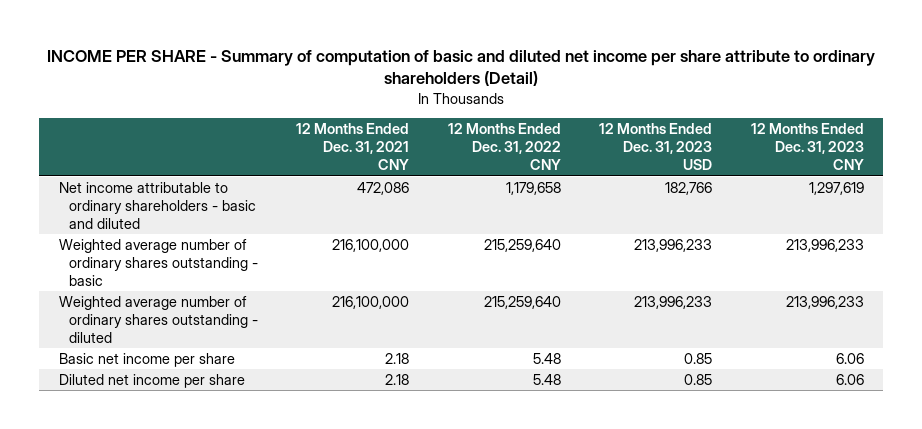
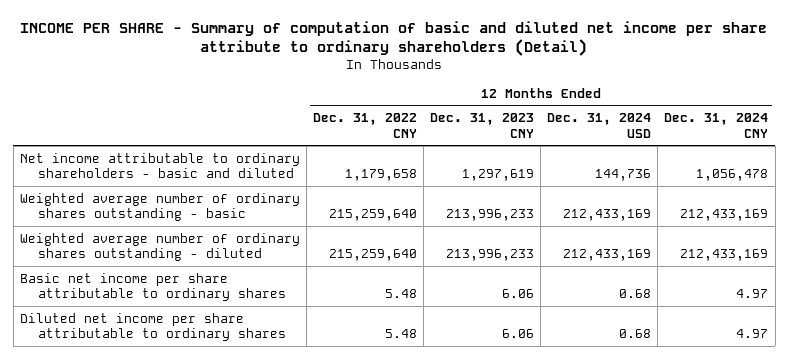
- | 12 Months Ended Dec. 31, 2021 CNY | 12 Months Ended Dec. 31, 2022 CNY | 12 Months Ended Dec. 31, 2023 USD | 12 Months Ended Dec. 31, 2023 CNY
+ | 12 Months Ended Dec. 31, 2022 CNY | 12 Months Ended Dec. 31, 2023 CNY | 12 Months Ended Dec. 31, 2024 USD | 12 Months Ended Dec. 31, 2024 CNY
- Basic net income per share | 2.18 | 5.48 | 0.85 | 6.06
- Diluted net income per share | 2.18 | 5.48 | 0.85 | 6.06
+ Basic net income per share attributable to ordinary shares | 5.48 | 6.06 | 0.68 | 4.97
+ Diluted net income per share attributable to ordinary shares | 5.48 | 6.06 | 0.68 | 4.97

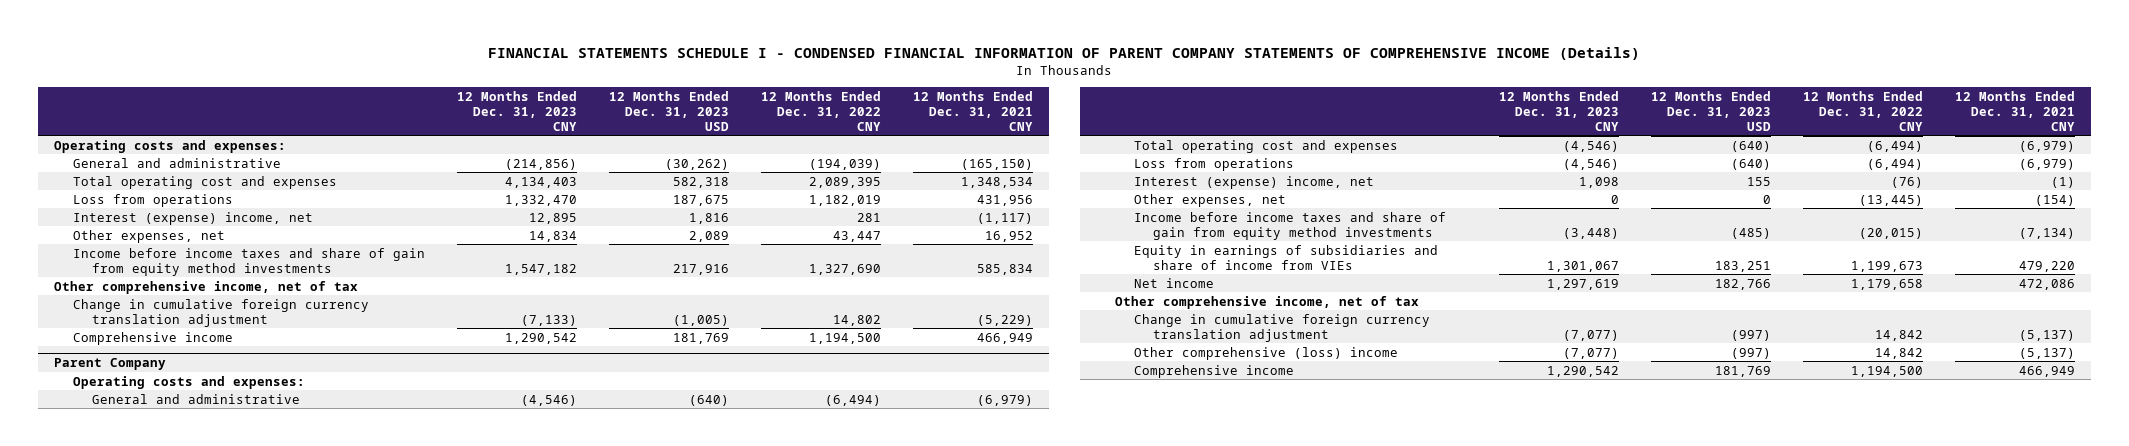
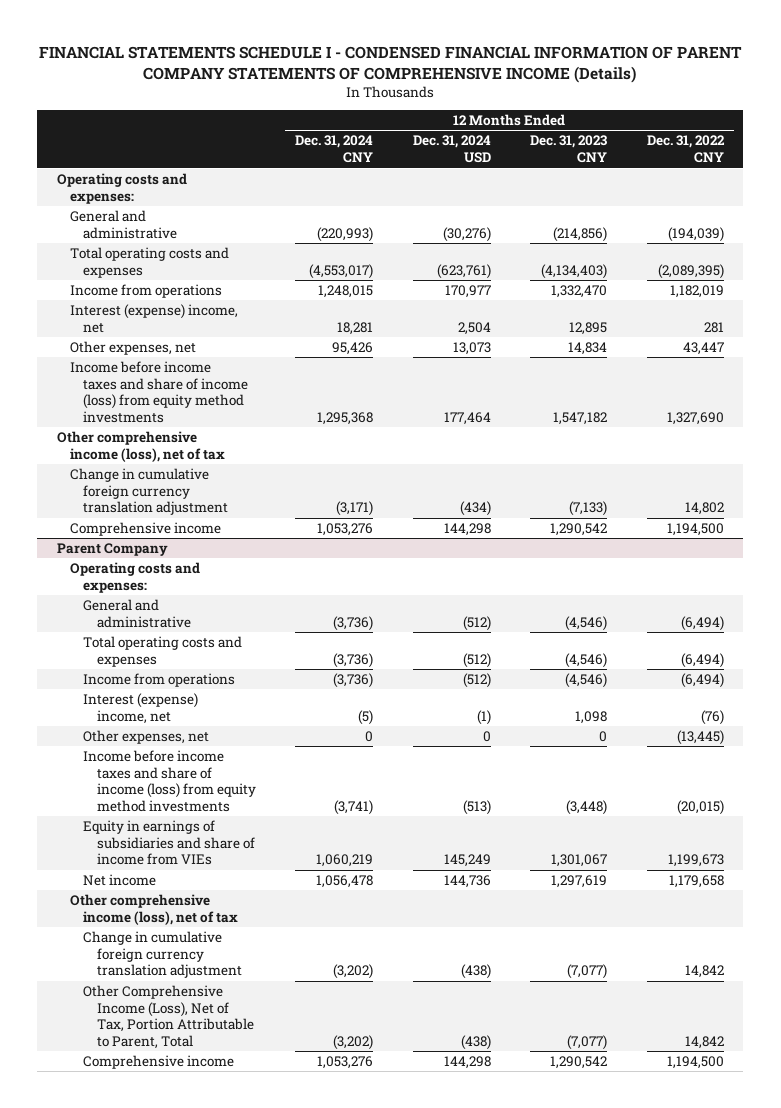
- | 12 Months Ended Dec. 31, 2023 CNY | 12 Months Ended Dec. 31, 2023 USD | 12 Months Ended Dec. 31, 2022 CNY | 12 Months Ended Dec. 31, 2021 CNY
+ | 12 Months Ended Dec. 31, 2024 CNY | 12 Months Ended Dec. 31, 2024 USD | 12 Months Ended Dec. 31, 2023 CNY | 12 Months Ended Dec. 31, 2022 CNY
- Total operating cost and expenses | 4,134,403 | 582,318 | 2,089,395 | 1,348,534
- Loss from operations | 1,332,470 | 187,675 | 1,182,019 | 431,956
+ Total operating costs and expenses | (4,553,017) | (623,761) | (4,134,403) | (2,089,395)
+ Income from operations | 1,248,015 | 170,977 | 1,332,470 | 1,182,019
- Income before income taxes and share of gain from equity method investments | 1,547,182 | 217,916 | 1,327,690 | 585,834
- Other comprehensive income, net of tax
+ Income before income taxes and share of income (loss) from equity method investments | 1,295,368 | 177,464 | 1,547,182 | 1,327,690
+ Other comprehensive income (loss), net of tax
@ Parent Company
- Total operating cost and expenses | (4,546) | (640) | (6,494) | (6,979)
- Loss from operations | (4,546) | (640) | (6,494) | (6,979)
+ Total operating costs and expenses | (3,736) | (512) | (4,546) | (6,494)
+ Income from operations | (3,736) | (512) | (4,546) | (6,494)
- Income before income taxes and share of gain from equity method investments | (3,448) | (485) | (20,015) | (7,134)
+ Income before income taxes and share of income (loss) from equity method investments | (3,741) | (513) | (3,448) | (20,015)
- Other comprehensive income, net of tax
+ Other comprehensive income (loss), net of tax
- Other comprehensive (loss) income | (7,077) | (997) | 14,842 | (5,137)
+ Other Comprehensive Income (Loss), Net of Tax, Portion Attributable to Parent, Total | (3,202) | (438) | (7,077) | 14,842

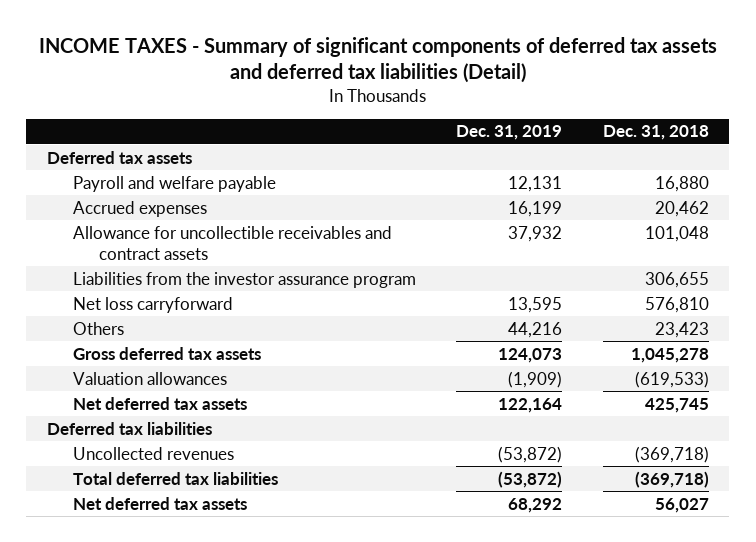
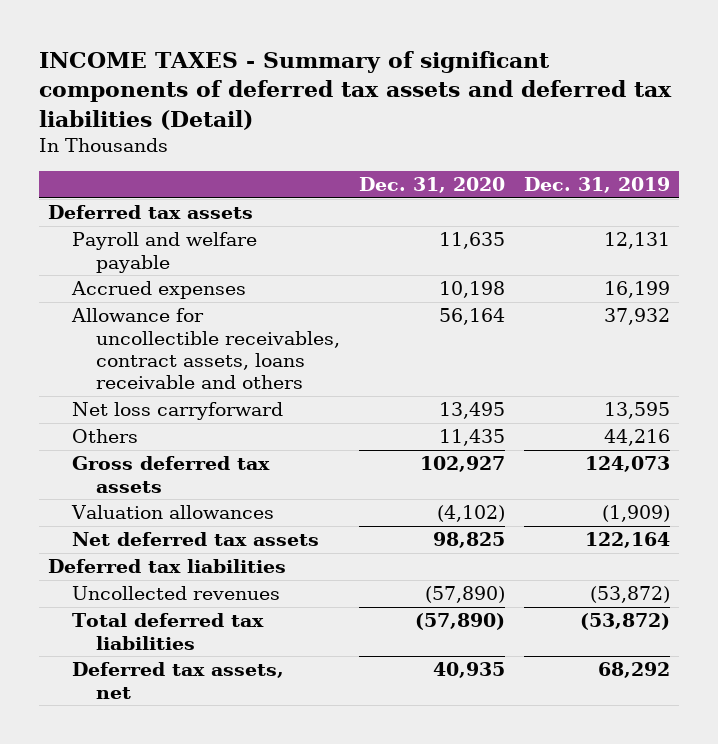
- | Dec. 31, 2019 | Dec. 31, 2018
+ | Dec. 31, 2020 | Dec. 31, 2019
- Allowance for uncollectible receivables and contract assets | 37,932 | 101,048
- Liabilities from the investor assurance program | | 306,655
+ Allowance for uncollectible receivables, contract assets, loans receivable and others | 56,164 | 37,932
- Net deferred tax assets | 68,292 | 56,027
+ Deferred tax assets, net | 40,935 | 68,292

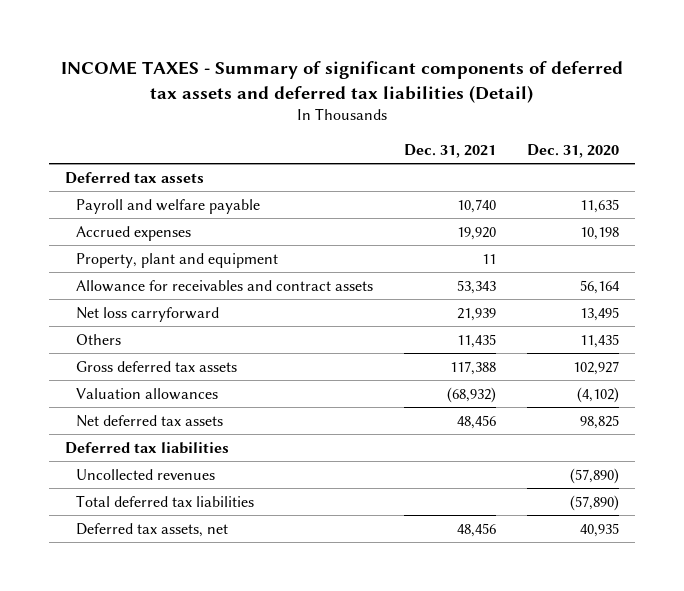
- | Dec. 31, 2020 | Dec. 31, 2019
+ | Dec. 31, 2021 | Dec. 31, 2020
- Allowance for uncollectible receivables, contract assets, loans receivable and others | 56,164 | 37,932
+ Property, plant and equipment | 11 |
+ Allowance for receivables and contract assets | 53,343 | 56,164

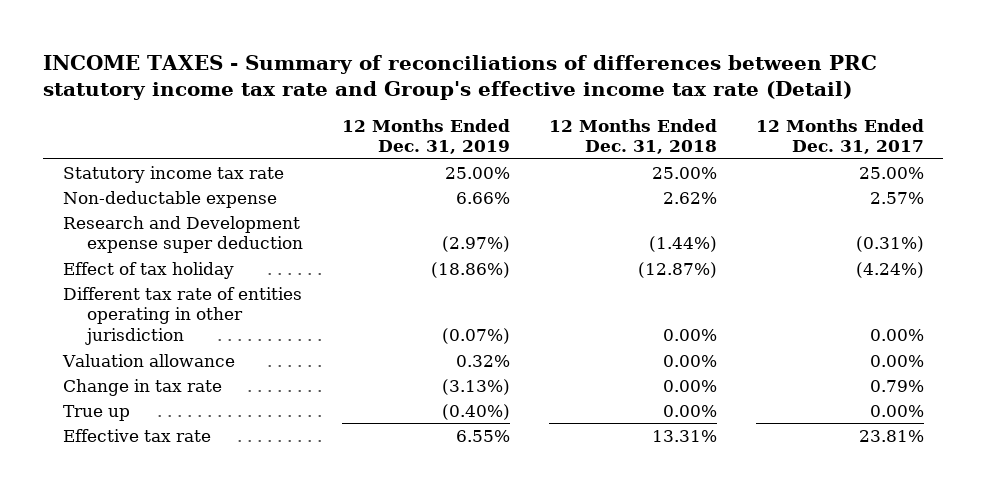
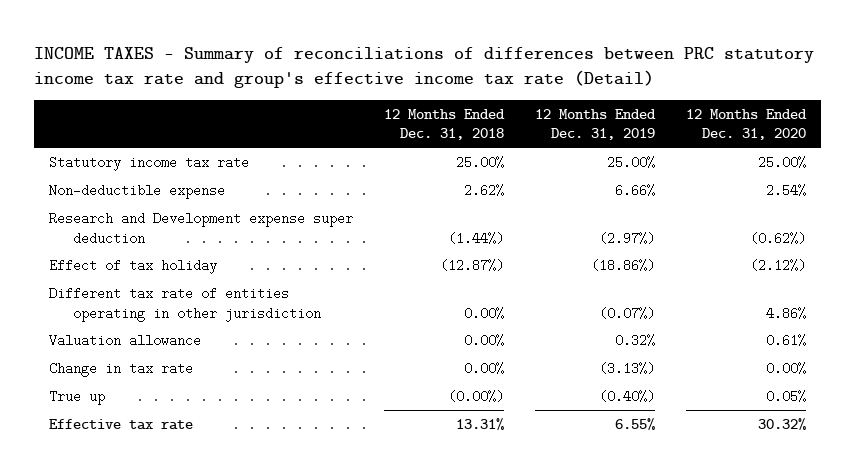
- INCOME TAXES - Summary of reconciliations of differences between PRC statutory income tax rate and Group's effective income tax rate (Detail)
+ INCOME TAXES - Summary of reconciliations of differences between PRC statutory income tax rate and group's effective income tax rate (Detail)
- | 12 Months Ended Dec. 31, 2019 | 12 Months Ended Dec. 31, 2018 | 12 Months Ended Dec. 31, 2017
+ | 12 Months Ended Dec. 31, 2018 | 12 Months Ended Dec. 31, 2019 | 12 Months Ended Dec. 31, 2020
- Non-deductable expense | 6.66% | 2.62% | 2.57%
+ Non-deductible expense | 2.62% | 6.66% | 2.54%
- True up | (0.40%) | 0.00% | 0.00%
+ True up | (0.00%) | (0.40%) | 0.05%

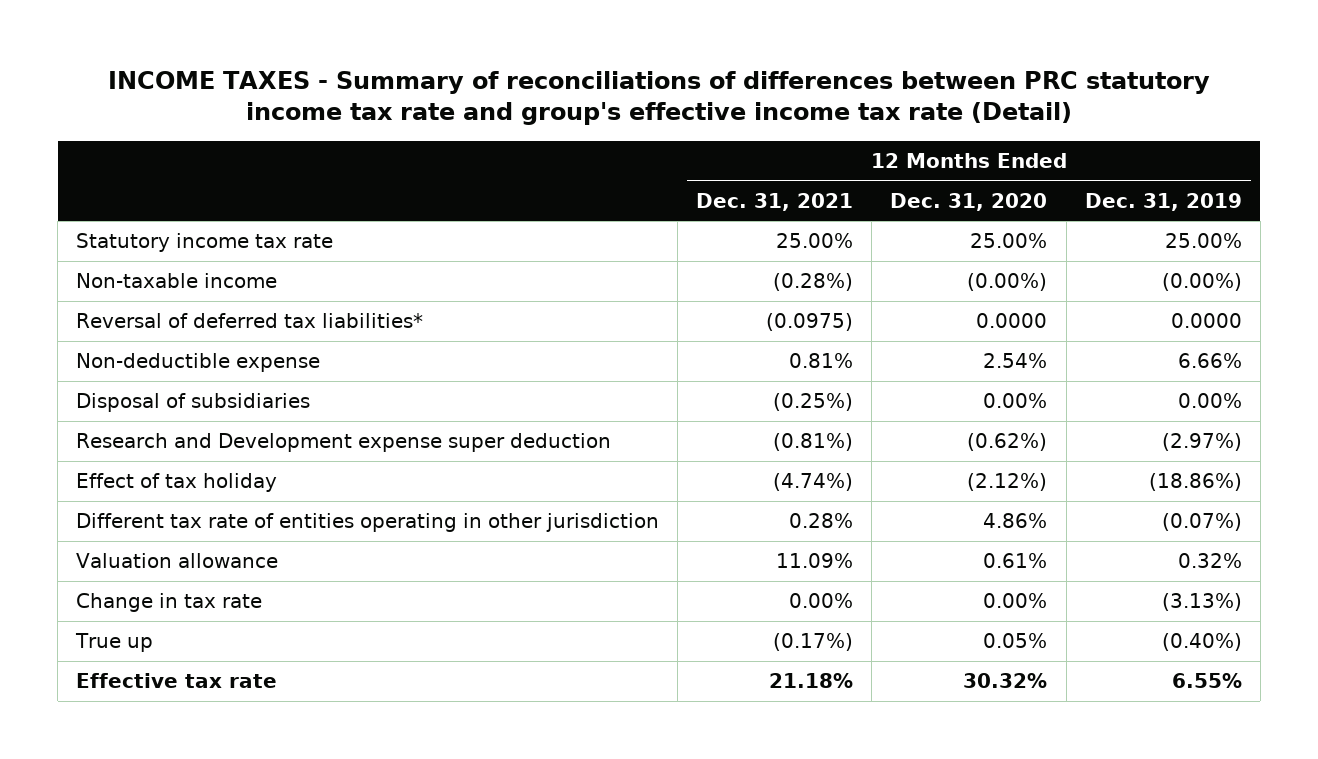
- | 12 Months Ended Dec. 31, 2018 | 12 Months Ended Dec. 31, 2019 | 12 Months Ended Dec. 31, 2020
+ | 12 Months Ended Dec. 31, 2021 | 12 Months Ended Dec. 31, 2020 | 12 Months Ended Dec. 31, 2019
+ Non-taxable income | (0.28%) | (0.00%) | (0.00%)
+ Reversal of deferred tax liabilities* | (0.0975) | 0.0000 | 0.0000
+ Disposal of subsidiaries | (0.25%) | 0.00% | 0.00%

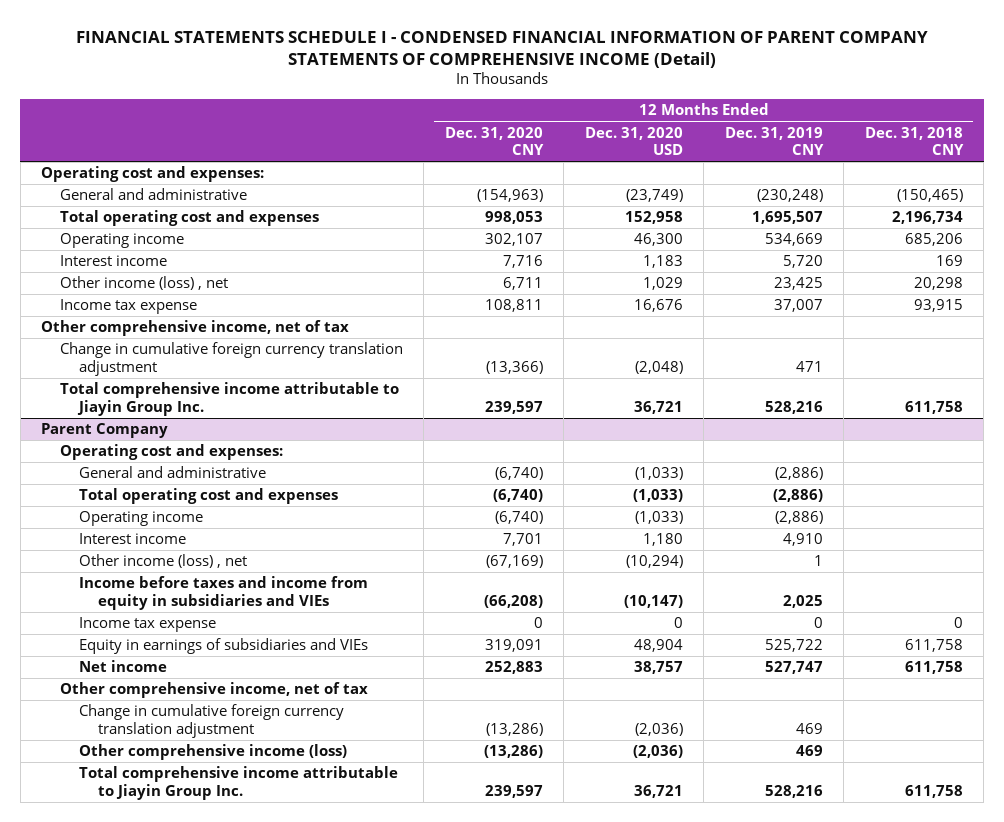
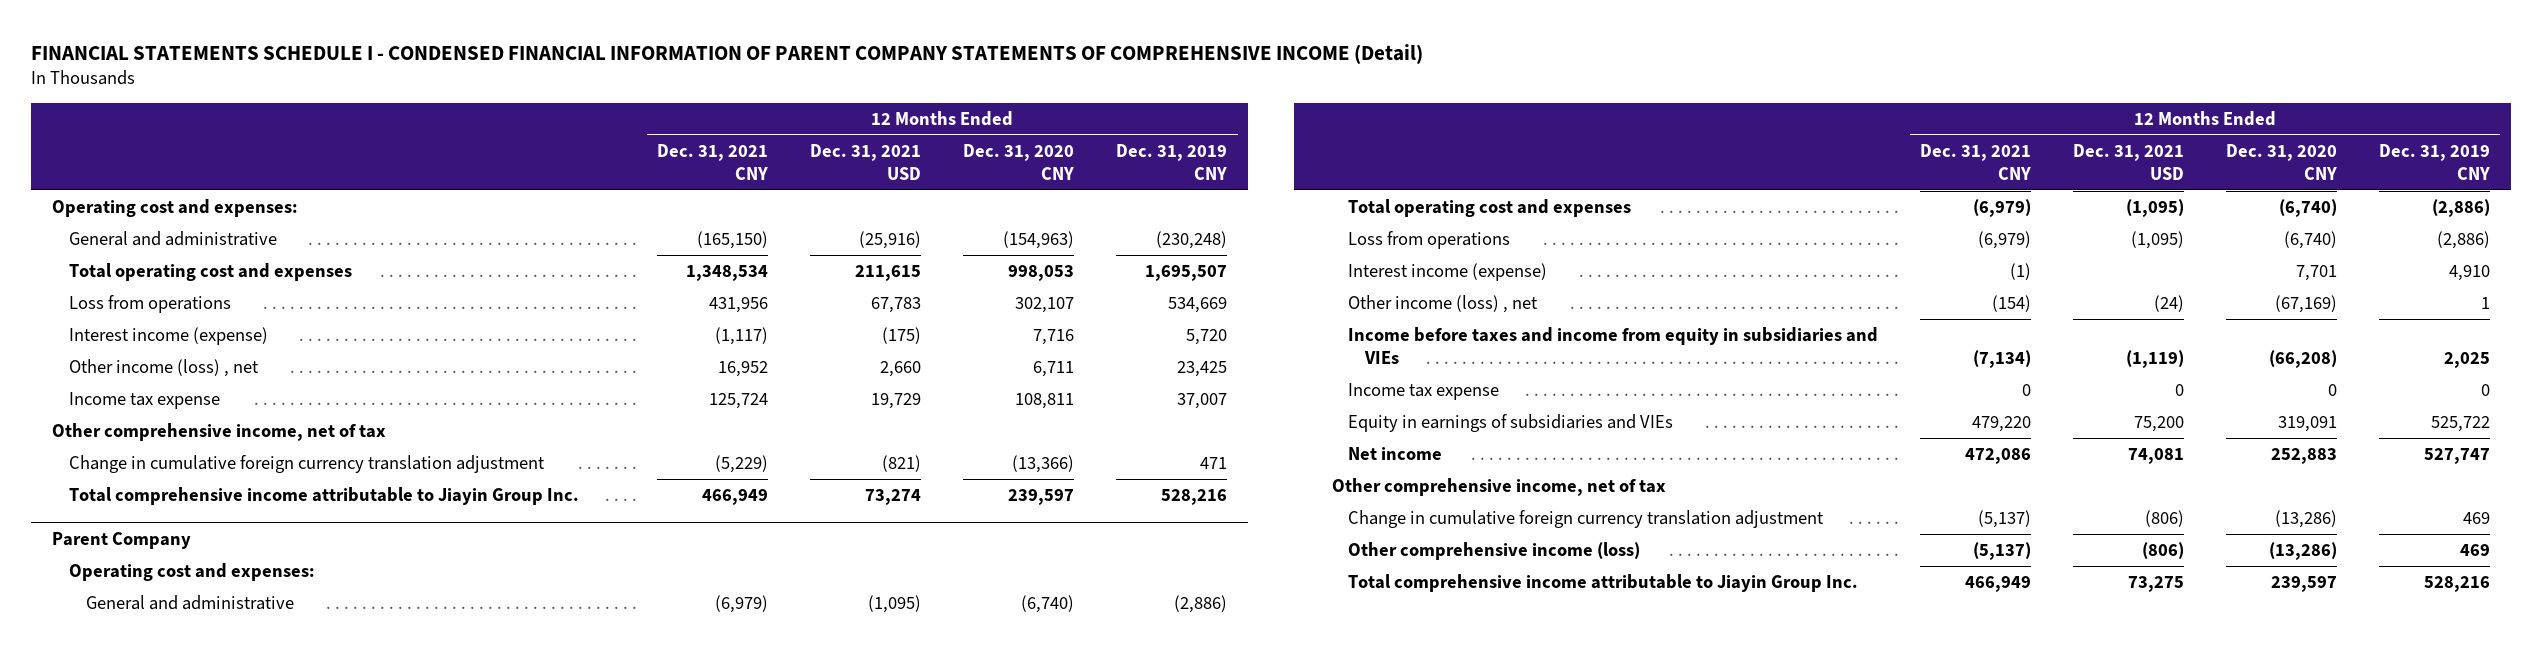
- | 12 Months Ended Dec. 31, 2020 CNY | 12 Months Ended Dec. 31, 2020 USD | 12 Months Ended Dec. 31, 2019 CNY | 12 Months Ended Dec. 31, 2018 CNY
+ | 12 Months Ended Dec. 31, 2021 CNY | 12 Months Ended Dec. 31, 2021 USD | 12 Months Ended Dec. 31, 2020 CNY | 12 Months Ended Dec. 31, 2019 CNY
- Operating income | 302,107 | 46,300 | 534,669 | 685,206
- Interest income | 7,716 | 1,183 | 5,720 | 169
+ Loss from operations | 431,956 | 67,783 | 302,107 | 534,669
+ Interest income (expense) | (1,117) | (175) | 7,716 | 5,720
@ Parent Company
- Operating income | (6,740) | (1,033) | (2,886) |
- Interest income | 7,701 | 1,180 | 4,910 |
+ Loss from operations | (6,979) | (1,095) | (6,740) | (2,886)
+ Interest income (expense) | (1) | | 7,701 | 4,910

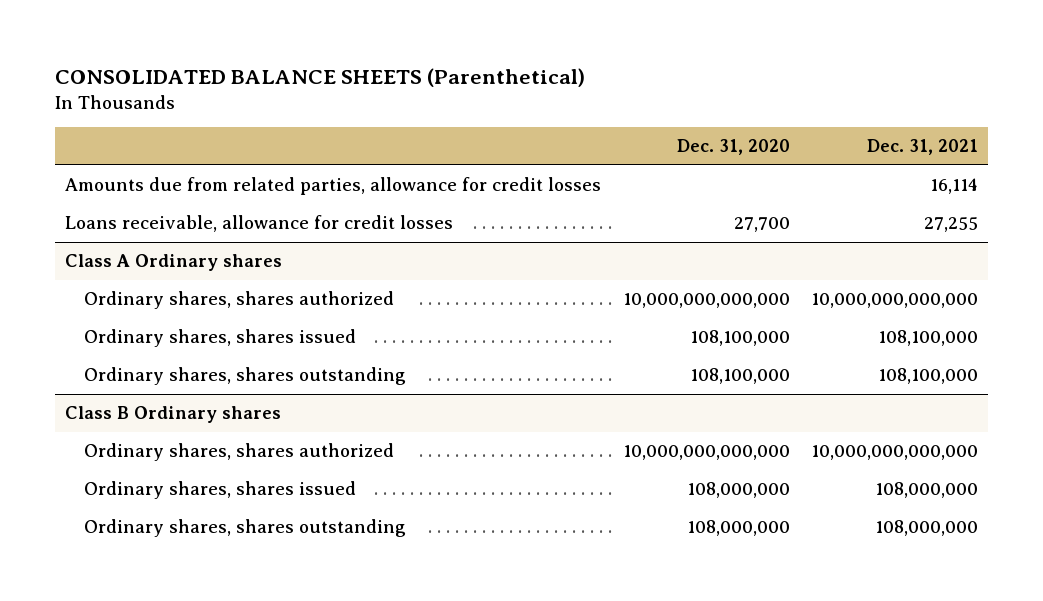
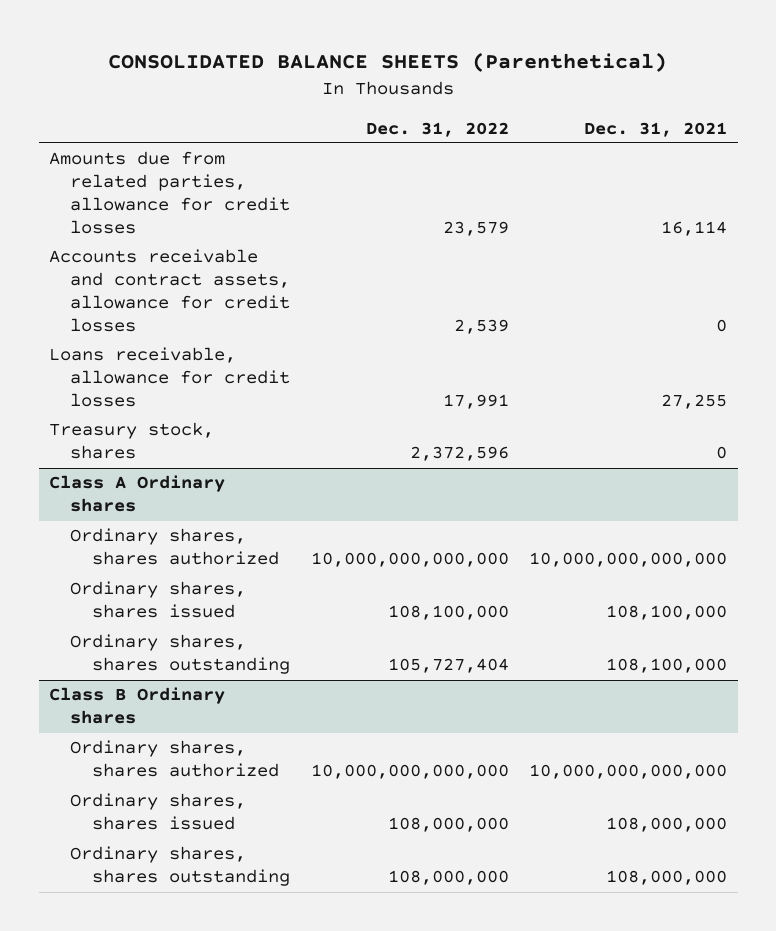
- | Dec. 31, 2020 | Dec. 31, 2021
+ | Dec. 31, 2022 | Dec. 31, 2021
+ Accounts receivable and contract assets, allowance for credit losses | 2,539 | 0
+ Treasury stock, shares | 2,372,596 | 0

